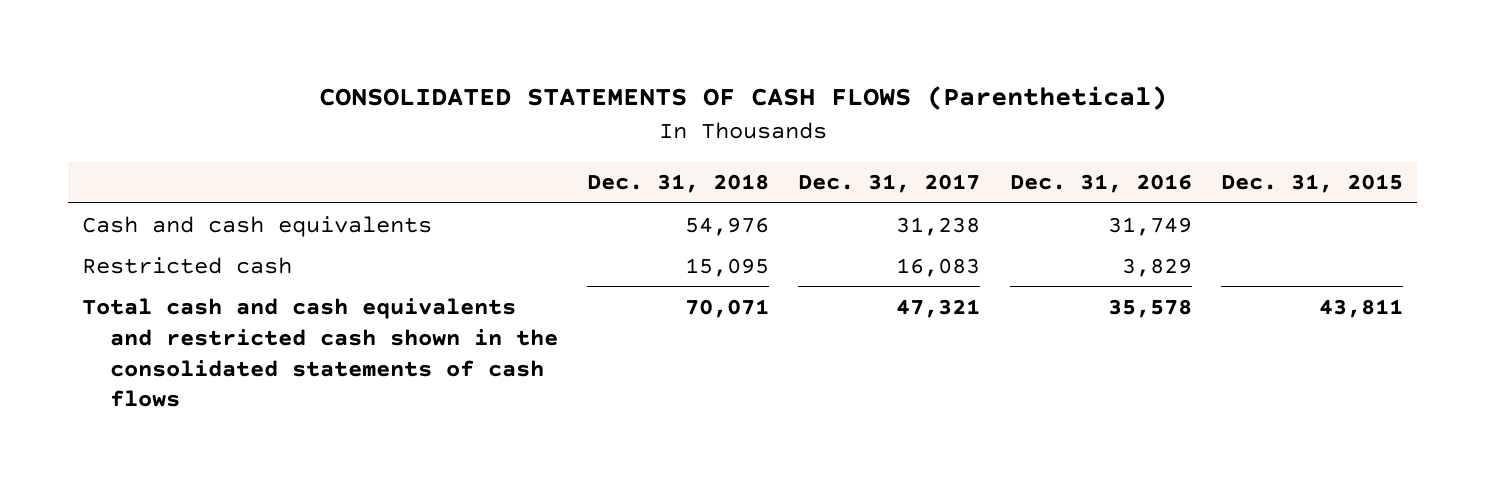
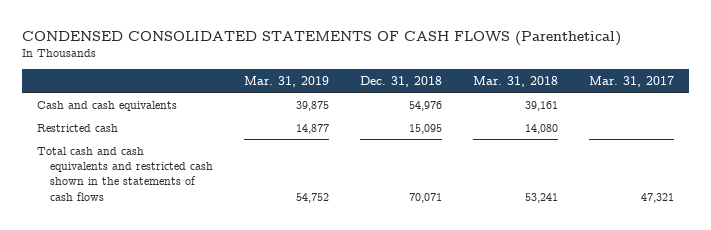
- CONSOLIDATED STATEMENTS OF CASH FLOWS (Parenthetical)
+ CONDENSED CONSOLIDATED STATEMENTS OF CASH FLOWS (Parenthetical)
- | Dec. 31, 2018 | Dec. 31, 2017 | Dec. 31, 2016 | Dec. 31, 2015
+ | Mar. 31, 2019 | Dec. 31, 2018 | Mar. 31, 2018 | Mar. 31, 2017
- Total cash and cash equivalents and restricted cash shown in the consolidated statements of cash flows | 70,071 | 47,321 | 35,578 | 43,811
+ Total cash and cash equivalents and restricted cash shown in the statements of cash flows | 54,752 | 70,071 | 53,241 | 47,321

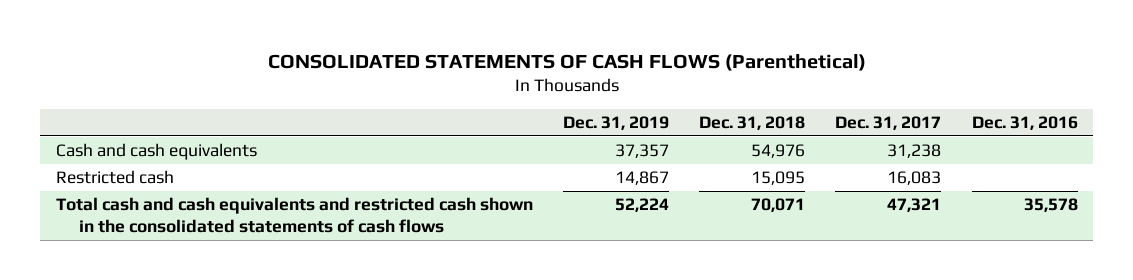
- CONDENSED CONSOLIDATED STATEMENTS OF CASH FLOWS (Parenthetical)
+ CONSOLIDATED STATEMENTS OF CASH FLOWS (Parenthetical)
- | Mar. 31, 2019 | Dec. 31, 2018 | Mar. 31, 2018 | Mar. 31, 2017
+ | Dec. 31, 2019 | Dec. 31, 2018 | Dec. 31, 2017 | Dec. 31, 2016
- Total cash and cash equivalents and restricted cash shown in the statements of cash flows | 54,752 | 70,071 | 53,241 | 47,321
+ Total cash and cash equivalents and restricted cash shown in the consolidated statements of cash flows | 52,224 | 70,071 | 47,321 | 35,578

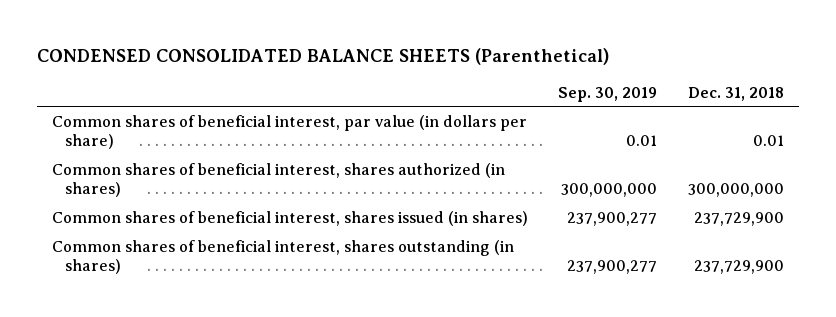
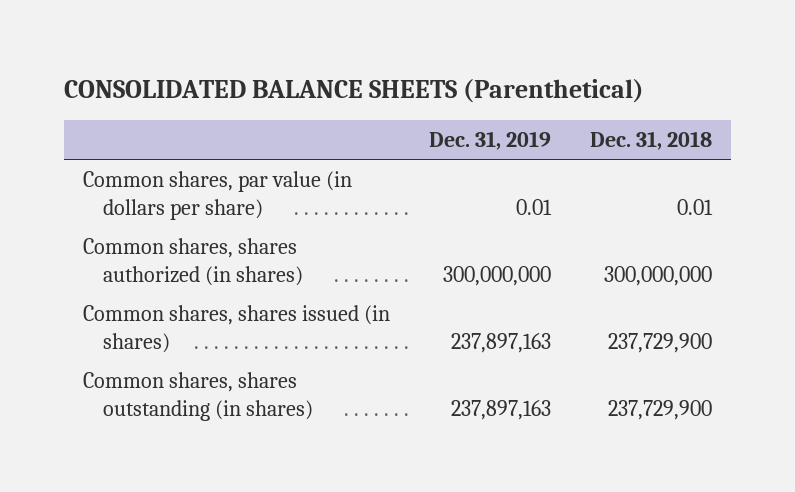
- CONDENSED CONSOLIDATED BALANCE SHEETS (Parenthetical)
+ CONSOLIDATED BALANCE SHEETS (Parenthetical)
- | Sep. 30, 2019 | Dec. 31, 2018
+ | Dec. 31, 2019 | Dec. 31, 2018
- Common shares of beneficial interest, par value (in dollars per share) | 0.01 | 0.01
- Common shares of beneficial interest, shares authorized (in shares) | 300,000,000 | 300,000,000
- Common shares of beneficial interest, shares issued (in shares) | 237,900,277 | 237,729,900
- Common shares of beneficial interest, shares outstanding (in shares) | 237,900,277 | 237,729,900
+ Common shares, par value (in dollars per share) | 0.01 | 0.01
+ Common shares, shares authorized (in shares) | 300,000,000 | 300,000,000
+ Common shares, shares issued (in shares) | 237,897,163 | 237,729,900
+ Common shares, shares outstanding (in shares) | 237,897,163 | 237,729,900

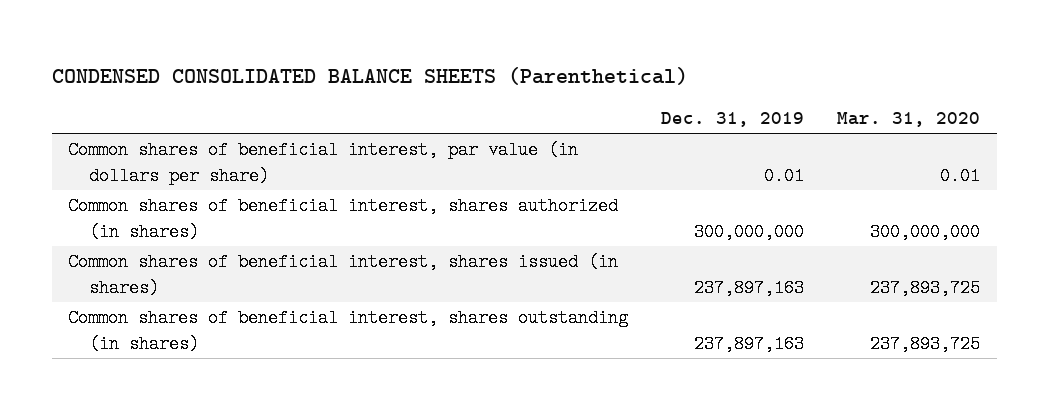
- CONSOLIDATED BALANCE SHEETS (Parenthetical)
+ CONDENSED CONSOLIDATED BALANCE SHEETS (Parenthetical)
- | Dec. 31, 2019 | Dec. 31, 2018
+ | Dec. 31, 2019 | Mar. 31, 2020
- Common shares, par value (in dollars per share) | 0.01 | 0.01
- Common shares, shares authorized (in shares) | 300,000,000 | 300,000,000
- Common shares, shares issued (in shares) | 237,897,163 | 237,729,900
- Common shares, shares outstanding (in shares) | 237,897,163 | 237,729,900
+ Common shares of beneficial interest, par value (in dollars per share) | 0.01 | 0.01
+ Common shares of beneficial interest, shares authorized (in shares) | 300,000,000 | 300,000,000
+ Common shares of beneficial interest, shares issued (in shares) | 237,897,163 | 237,893,725
+ Common shares of beneficial interest, shares outstanding (in shares) | 237,897,163 | 237,893,725

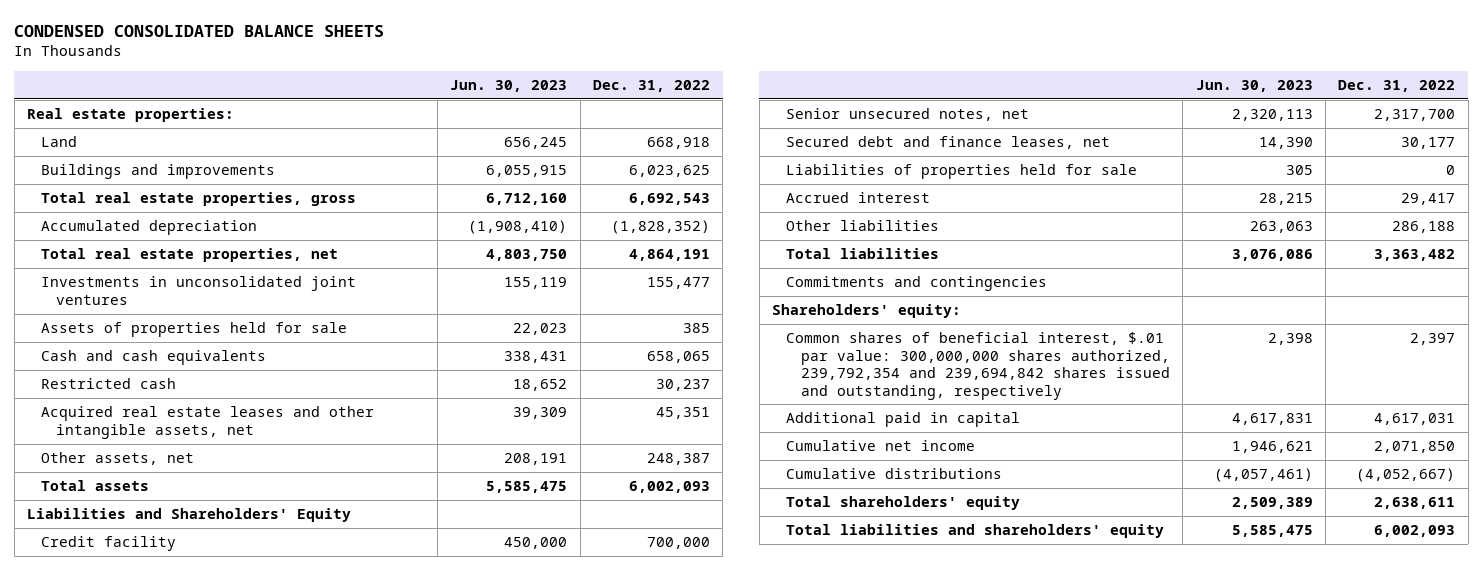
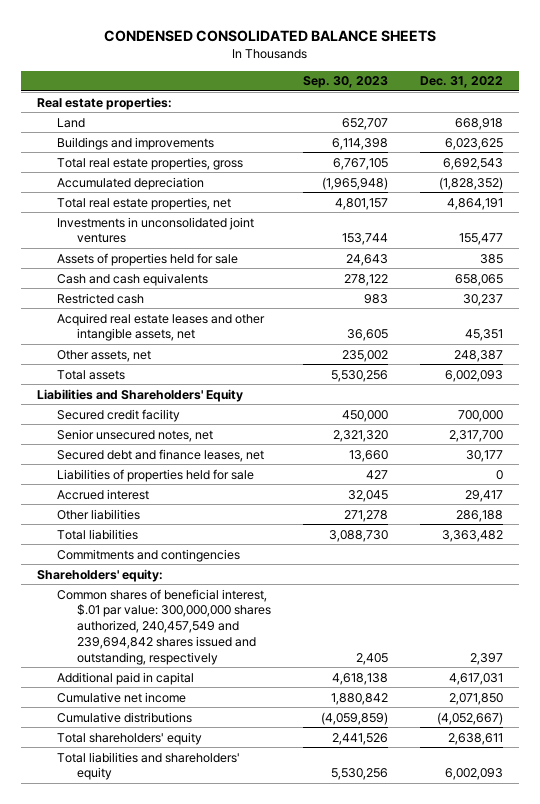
- | Jun. 30, 2023 | Dec. 31, 2022
+ | Sep. 30, 2023 | Dec. 31, 2022
- Credit facility | 450,000 | 700,000
+ Secured credit facility | 450,000 | 700,000
- Common shares of beneficial interest, $.01 par value: 300,000,000 shares authorized, 239,792,354 and 239,694,842 shares issued and outstanding, respectively | 2,398 | 2,397
+ Common shares of beneficial interest, $.01 par value: 300,000,000 shares authorized, 240,457,549 and 239,694,842 shares issued and outstanding, respectively | 2,405 | 2,397

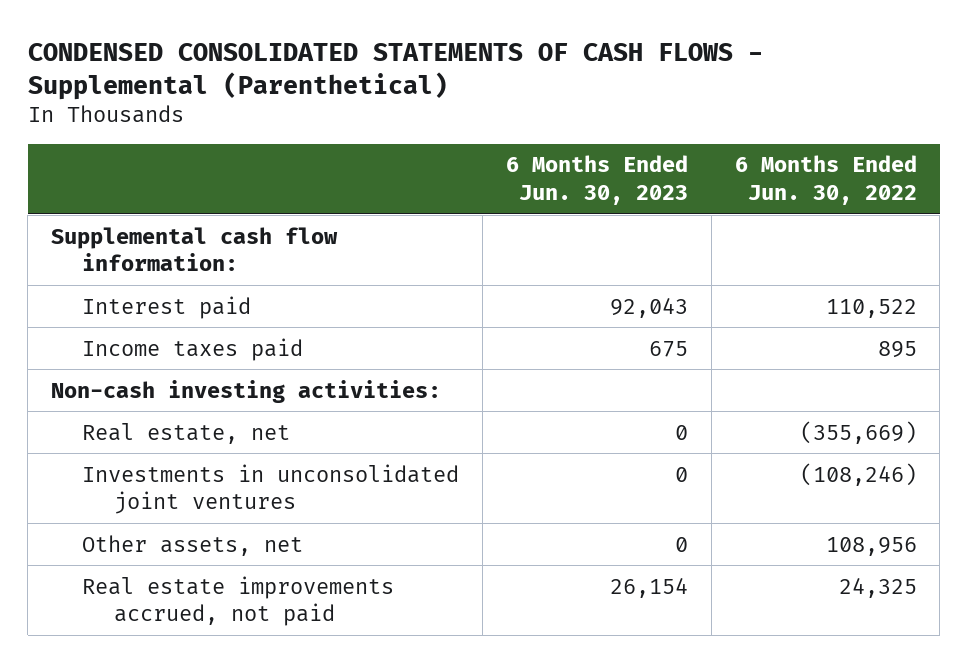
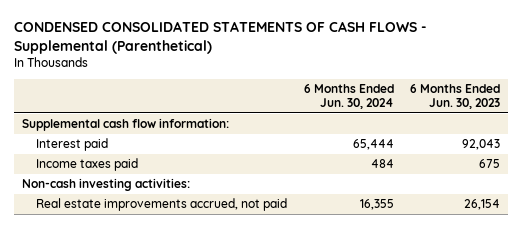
- | 6 Months Ended Jun. 30, 2023 | 6 Months Ended Jun. 30, 2022
+ | 6 Months Ended Jun. 30, 2024 | 6 Months Ended Jun. 30, 2023
- Real estate, net | 0 | (355,669)
- Investments in unconsolidated joint ventures | 0 | (108,246)
- Other assets, net | 0 | 108,956

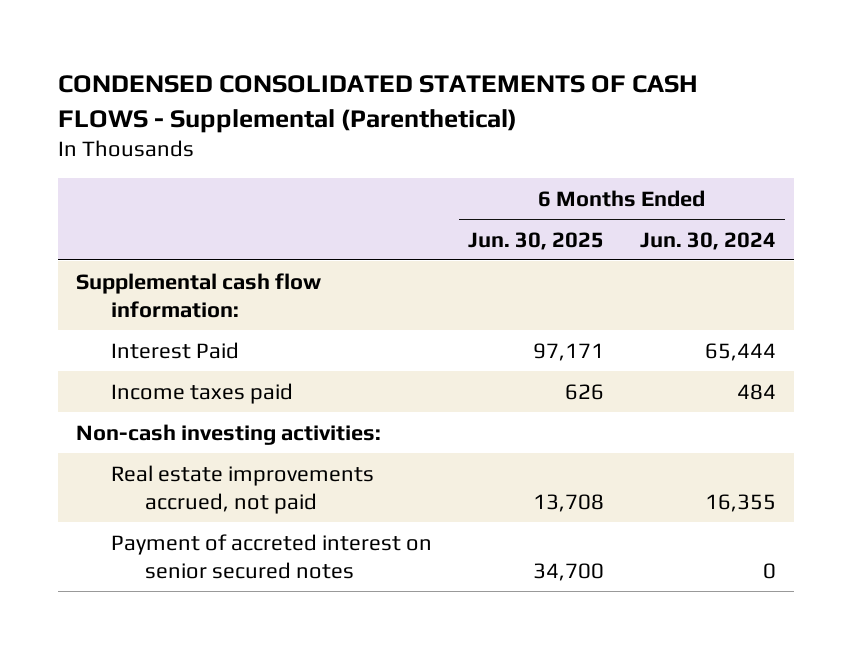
- | 6 Months Ended Jun. 30, 2024 | 6 Months Ended Jun. 30, 2023
+ | 6 Months Ended Jun. 30, 2025 | 6 Months Ended Jun. 30, 2024
- Interest paid | 65,444 | 92,043
+ Interest Paid | 97,171 | 65,444
+ Payment of accreted interest on senior secured notes | 34,700 | 0

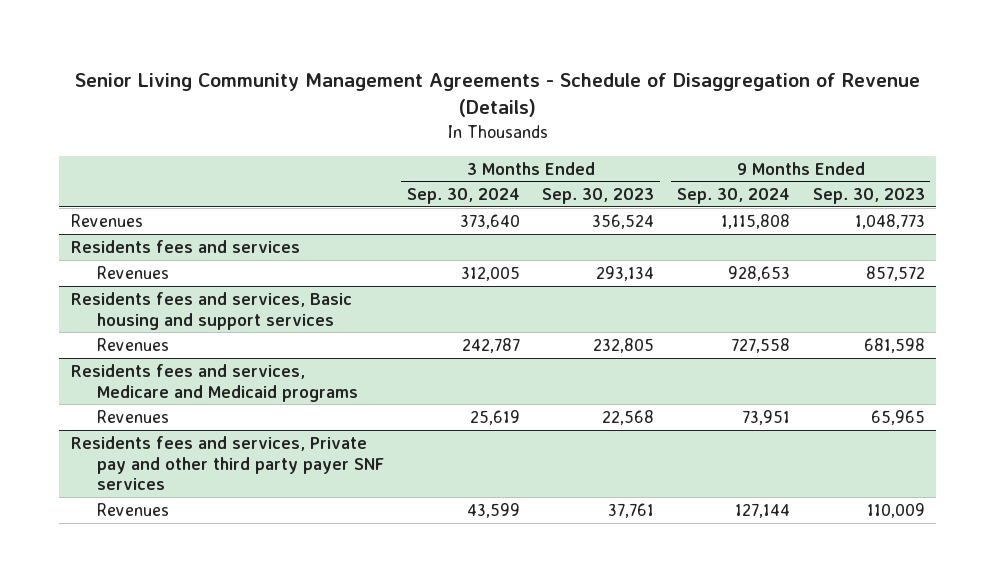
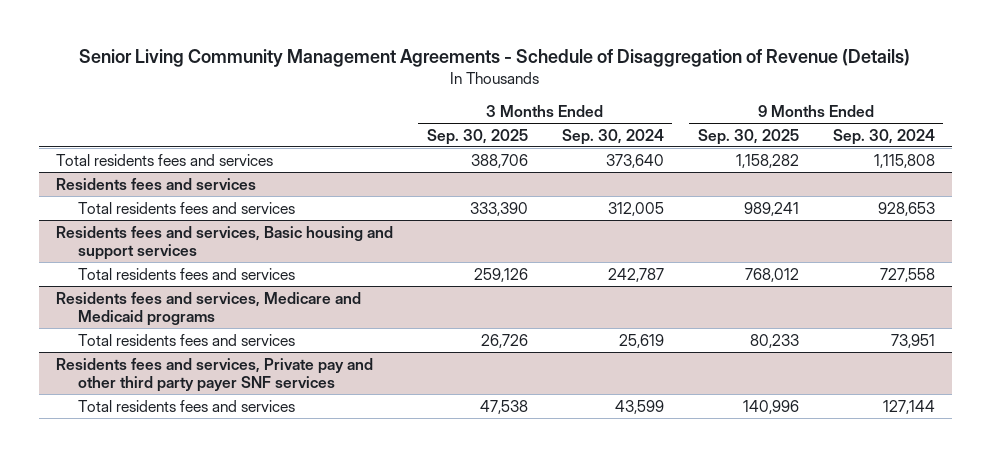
- | 3 Months Ended Sep. 30, 2024 | 3 Months Ended Sep. 30, 2023 | 9 Months Ended Sep. 30, 2024 | 9 Months Ended Sep. 30, 2023
+ | 3 Months Ended Sep. 30, 2025 | 3 Months Ended Sep. 30, 2024 | 9 Months Ended Sep. 30, 2025 | 9 Months Ended Sep. 30, 2024
- Revenues | 373,640 | 356,524 | 1,115,808 | 1,048,773
+ Total residents fees and services | 388,706 | 373,640 | 1,158,282 | 1,115,808
@ Residents fees and services
- Revenues | 312,005 | 293,134 | 928,653 | 857,572
+ Total residents fees and services | 333,390 | 312,005 | 989,241 | 928,653
@ Residents fees and services, Basic housing and support services
- Revenues | 242,787 | 232,805 | 727,558 | 681,598
+ Total residents fees and services | 259,126 | 242,787 | 768,012 | 727,558
@ Residents fees and services, Medicare and Medicaid programs
- Revenues | 25,619 | 22,568 | 73,951 | 65,965
+ Total residents fees and services | 26,726 | 25,619 | 80,233 | 73,951
@ Residents fees and services, Private pay and other third party payer SNF services
- Revenues | 43,599 | 37,761 | 127,144 | 110,009
+ Total residents fees and services | 47,538 | 43,599 | 140,996 | 127,144

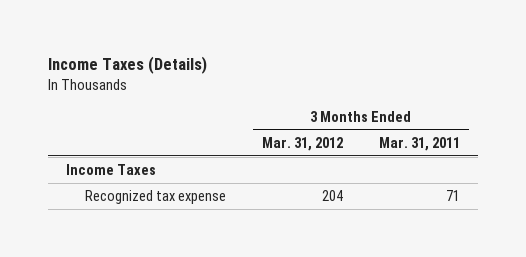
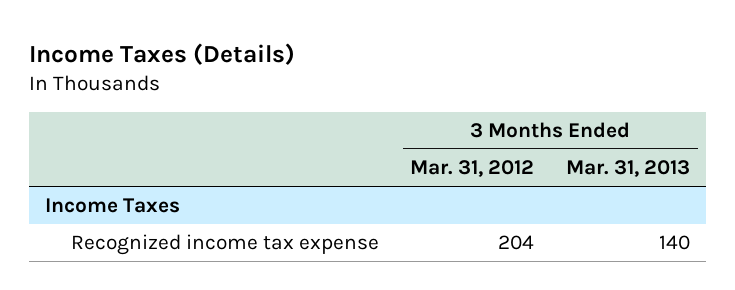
- | 3 Months Ended Mar. 31, 2012 | 3 Months Ended Mar. 31, 2011
+ | 3 Months Ended Mar. 31, 2012 | 3 Months Ended Mar. 31, 2013
- Recognized tax expense | 204 | 71
+ Recognized income tax expense | 204 | 140

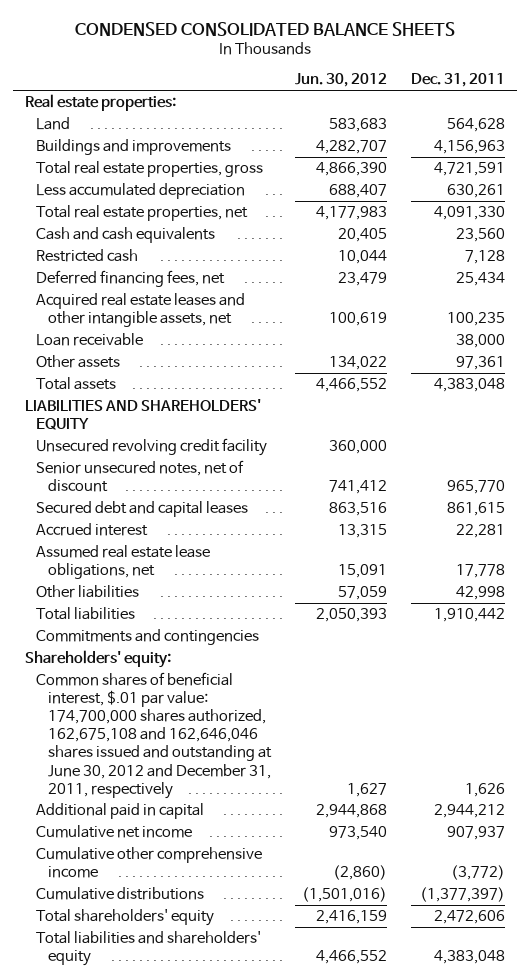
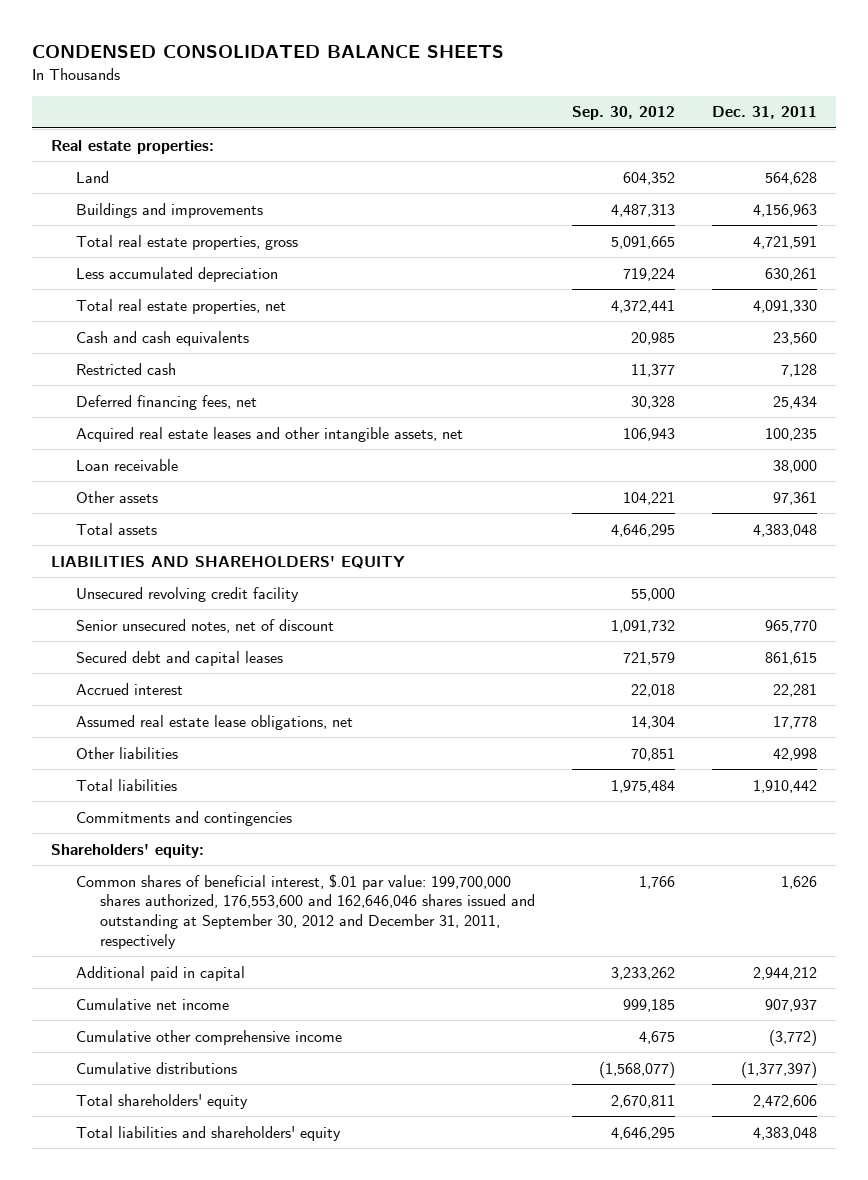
- | Jun. 30, 2012 | Dec. 31, 2011
+ | Sep. 30, 2012 | Dec. 31, 2011
- Common shares of beneficial interest, $.01 par value: 174,700,000 shares authorized, 162,675,108 and 162,646,046 shares issued and outstanding at June 30, 2012 and December 31, 2011, respectively | 1,627 | 1,626
+ Common shares of beneficial interest, $.01 par value: 199,700,000 shares authorized, 176,553,600 and 162,646,046 shares issued and outstanding at September 30, 2012 and December 31, 2011, respectively | 1,766 | 1,626

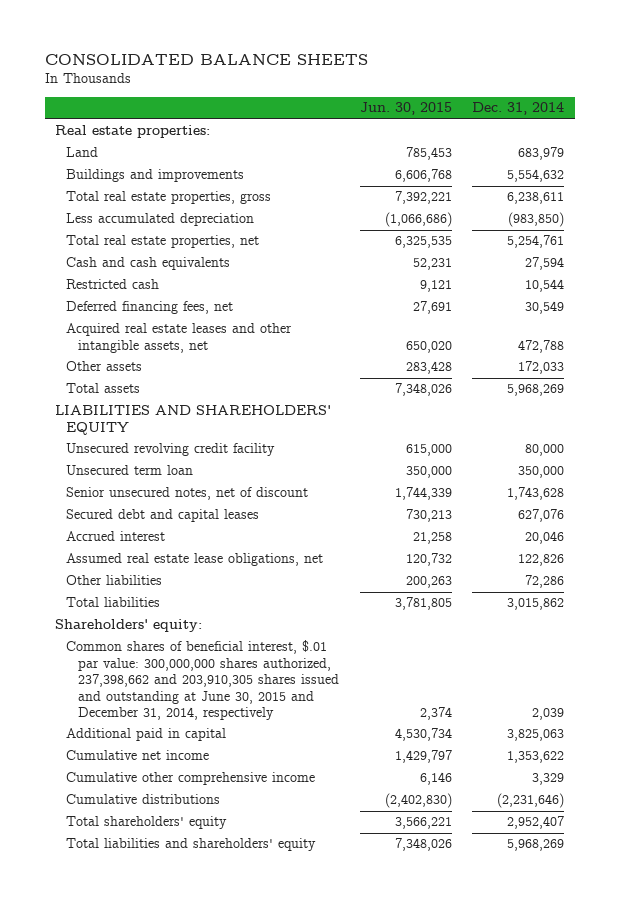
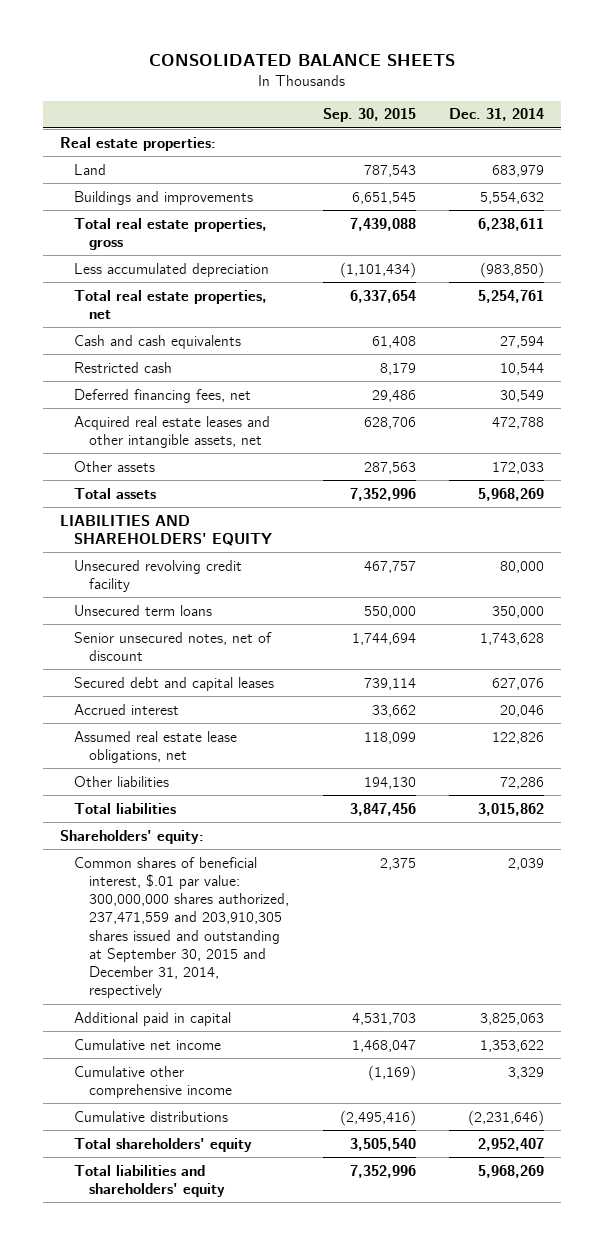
- | Jun. 30, 2015 | Dec. 31, 2014
+ | Sep. 30, 2015 | Dec. 31, 2014
- Unsecured term loan | 350,000 | 350,000
+ Unsecured term loans | 550,000 | 350,000
- Common shares of beneficial interest, $.01 par value: 300,000,000 shares authorized, 237,398,662 and 203,910,305 shares issued and outstanding at June 30, 2015 and December 31, 2014, respectively | 2,374 | 2,039
+ Common shares of beneficial interest, $.01 par value: 300,000,000 shares authorized, 237,471,559 and 203,910,305 shares issued and outstanding at September 30, 2015 and December 31, 2014, respectively | 2,375 | 2,039

